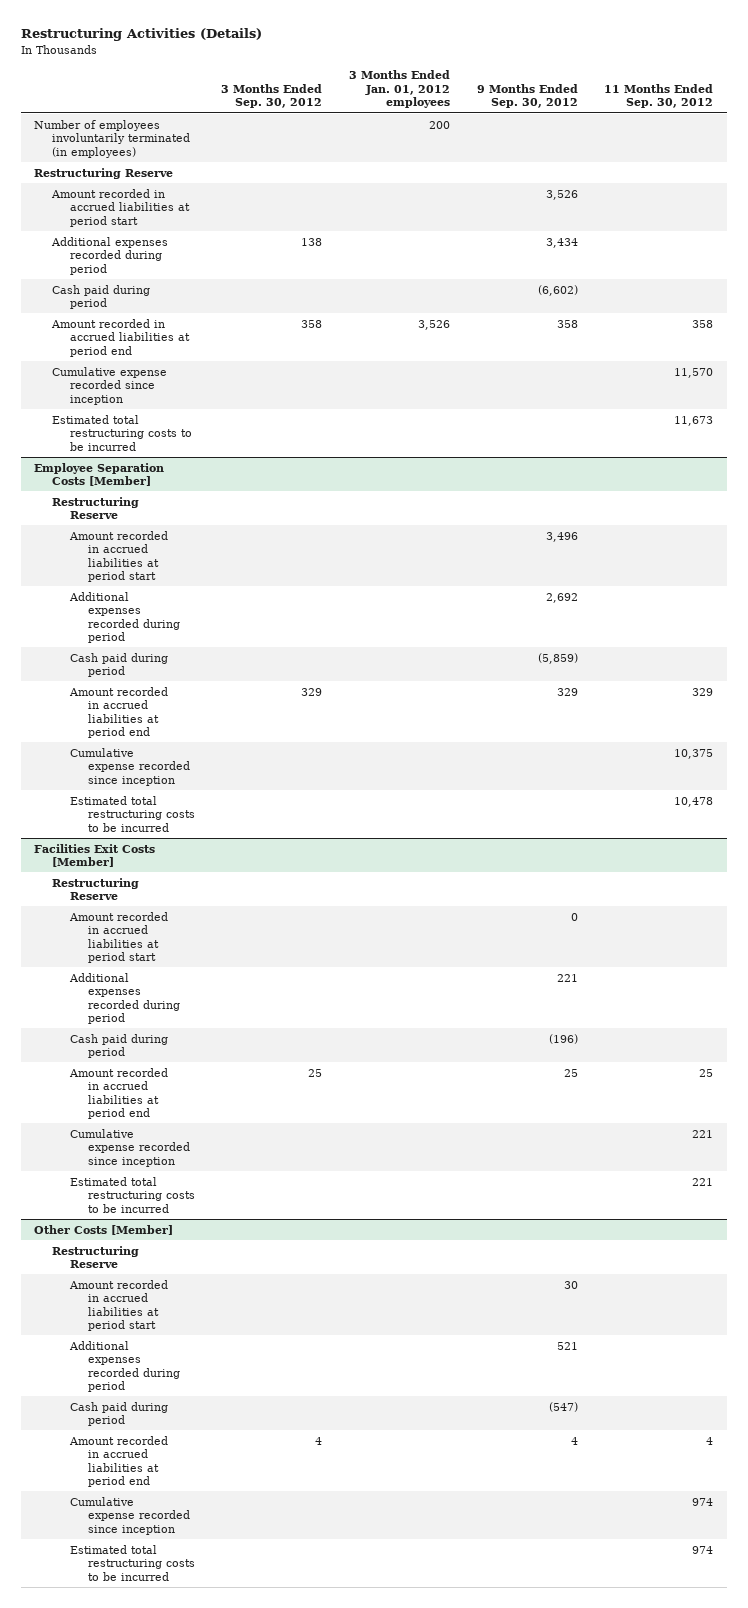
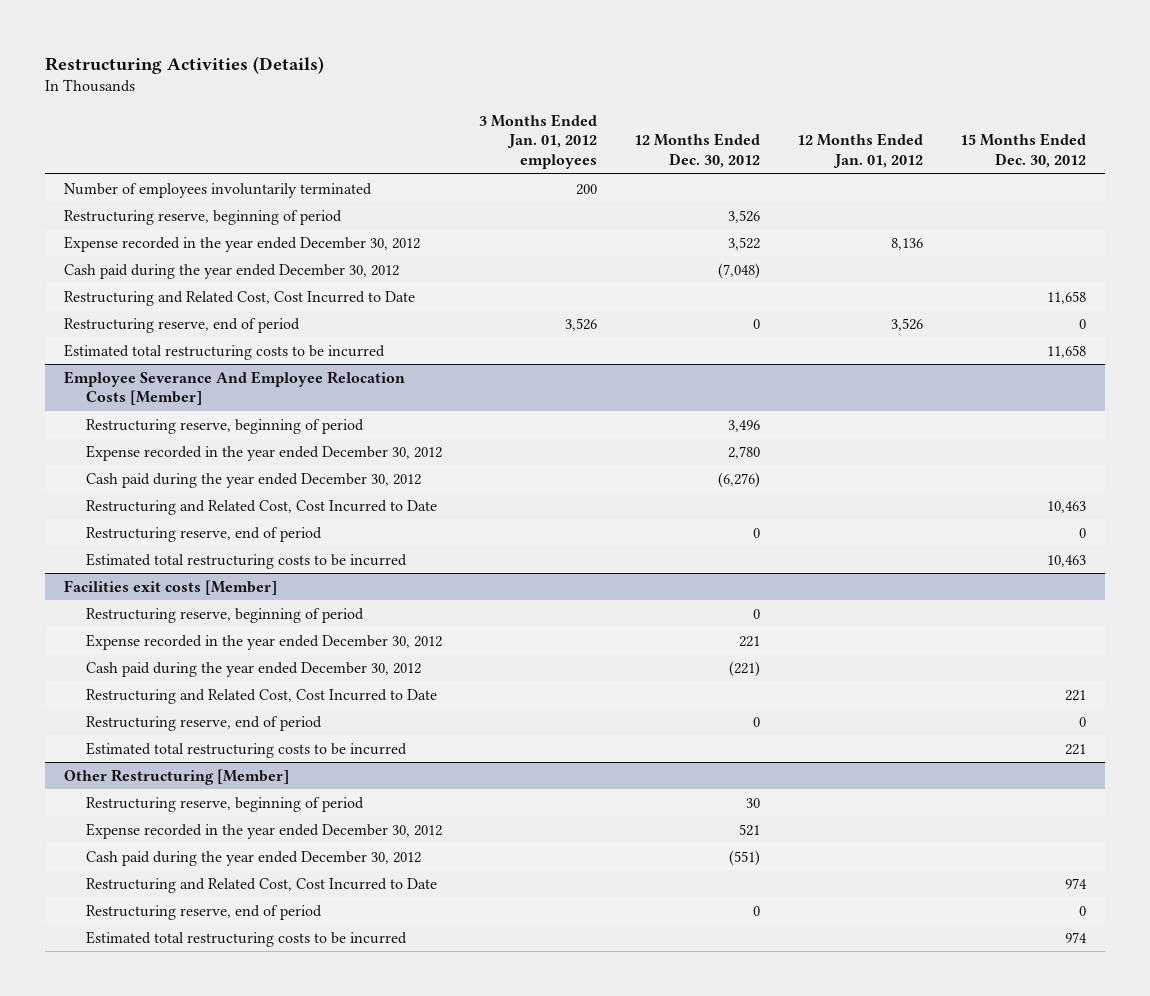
- | 3 Months Ended Sep. 30, 2012 | 3 Months Ended Jan. 01, 2012 employees | 9 Months Ended Sep. 30, 2012 | 11 Months Ended Sep. 30, 2012
+ | 3 Months Ended Jan. 01, 2012 employees | 12 Months Ended Dec. 30, 2012 | 12 Months Ended Jan. 01, 2012 | 15 Months Ended Dec. 30, 2012
- Number of employees involuntarily terminated (in employees) | | 200 | |
- Restructuring Reserve
- Amount recorded in accrued liabilities at period start | | | 3,526 |
- Additional expenses recorded during period | 138 | | 3,434 |
- Cash paid during period | | | (6,602) |
- Amount recorded in accrued liabilities at period end | 358 | 3,526 | 358 | 358
- Cumulative expense recorded since inception | | | | 11,570
+ Number of employees involuntarily terminated | 200 | | |
+ Restructuring reserve, beginning of period | | 3,526 | |
+ Expense recorded in the year ended December 30, 2012 | | 3,522 | 8,136 |
+ Cash paid during the year ended December 30, 2012 | | (7,048) | |
+ Restructuring and Related Cost, Cost Incurred to Date | | | | 11,658
+ Restructuring reserve, end of period | 3,526 | 0 | 3,526 | 0
- Employee Separation Costs [Member]
- Restructuring Reserve
- Amount recorded in accrued liabilities at period start | | | 3,496 |
- Additional expenses recorded during period | | | 2,692 |
- Cash paid during period | | | (5,859) |
- Amount recorded in accrued liabilities at period end | 329 | | 329 | 329
- Cumulative expense recorded since inception | | | | 10,375
- Estimated total restructuring costs to be incurred | | | | 10,478
- Facilities Exit Costs [Member]
- Restructuring Reserve
- Amount recorded in accrued liabilities at period start | | | 0 |
- Additional expenses recorded during period | | | 221 |
- Cash paid during period | | | (196) |
- Amount recorded in accrued liabilities at period end | 25 | | 25 | 25
- Cumulative expense recorded since inception | | | | 221
+ Employee Severance And Employee Relocation Costs [Member]
+ Restructuring reserve, beginning of period | | 3,496 | |
+ Expense recorded in the year ended December 30, 2012 | | 2,780 | |
+ Cash paid during the year ended December 30, 2012 | | (6,276) | |
+ Restructuring and Related Cost, Cost Incurred to Date | | | | 10,463
+ Restructuring reserve, end of period | | 0 | | 0
+ Estimated total restructuring costs to be incurred | | | | 10,463
+ Facilities exit costs [Member]
+ Restructuring reserve, beginning of period | | 0 | |
+ Expense recorded in the year ended December 30, 2012 | | 221 | |
+ Cash paid during the year ended December 30, 2012 | | (221) | |
+ Restructuring and Related Cost, Cost Incurred to Date | | | | 221
+ Restructuring reserve, end of period | | 0 | | 0
- Other Costs [Member]
- Restructuring Reserve
- Amount recorded in accrued liabilities at period start | | | 30 |
- Additional expenses recorded during period | | | 521 |
- Cash paid during period | | | (547) |
- Amount recorded in accrued liabilities at period end | 4 | | 4 | 4
- Cumulative expense recorded since inception | | | | 974
- Estimated total restructuring costs to be incurred | | | | 974
+ Other Restructuring [Member]
+ Restructuring reserve, beginning of period | | 30 | |
+ Expense recorded in the year ended December 30, 2012 | | 521 | |
+ Cash paid during the year ended December 30, 2012 | | (551) | |
+ Restructuring and Related Cost, Cost Incurred to Date | | | | 974
+ Restructuring reserve, end of period | | 0 | | 0
+ Estimated total restructuring costs to be incurred | | | | 974

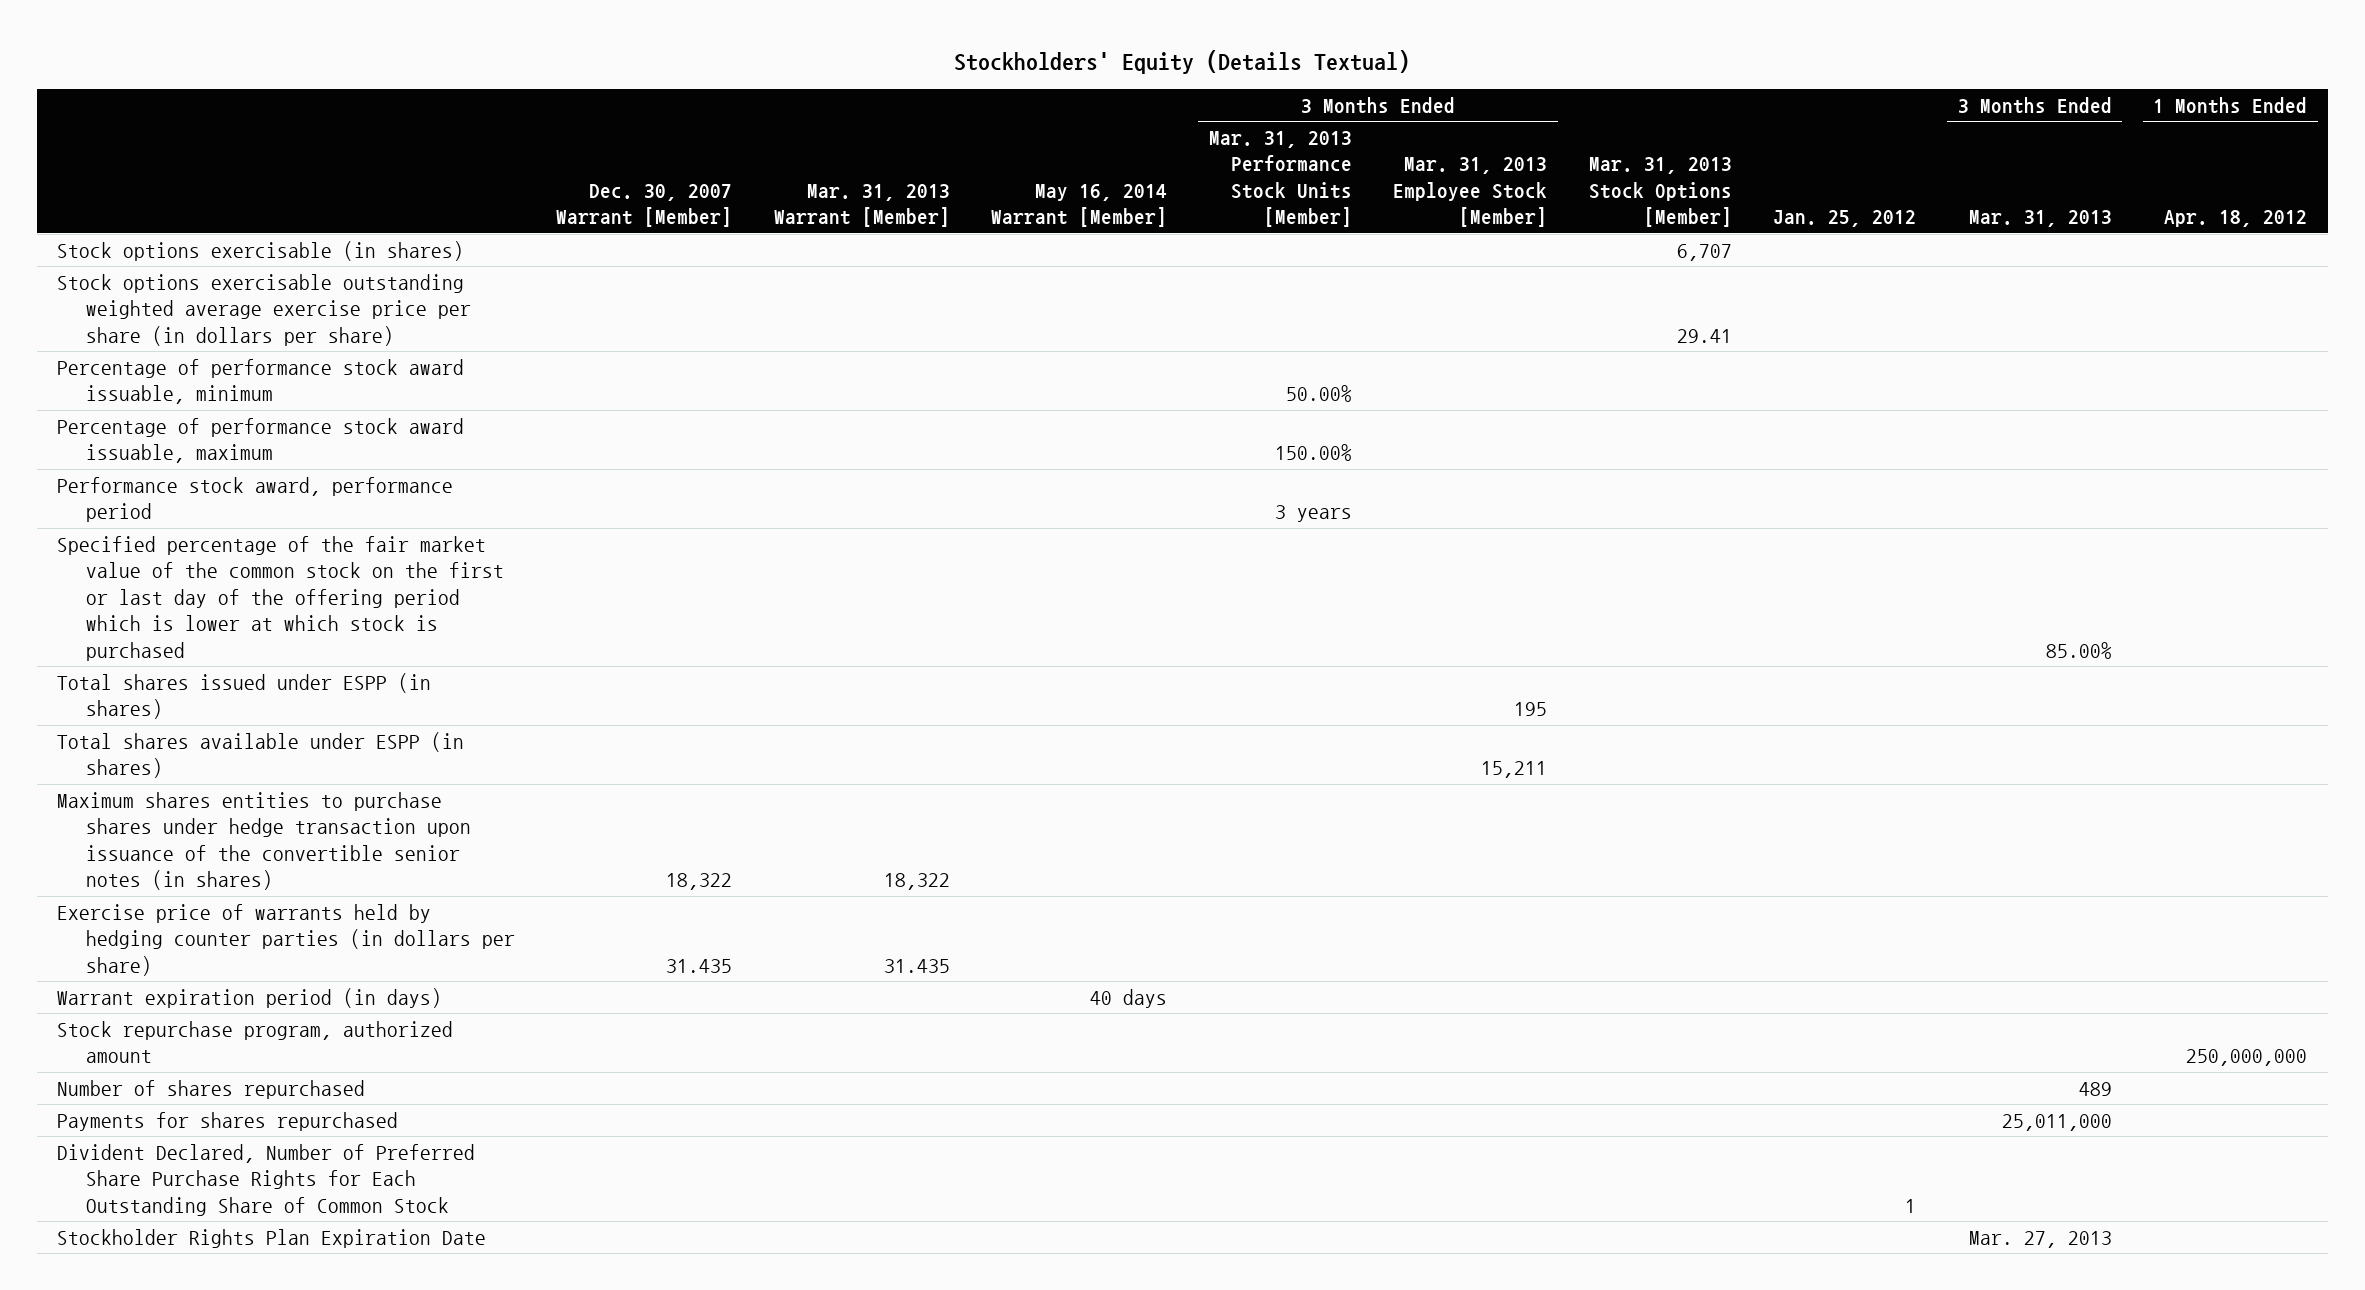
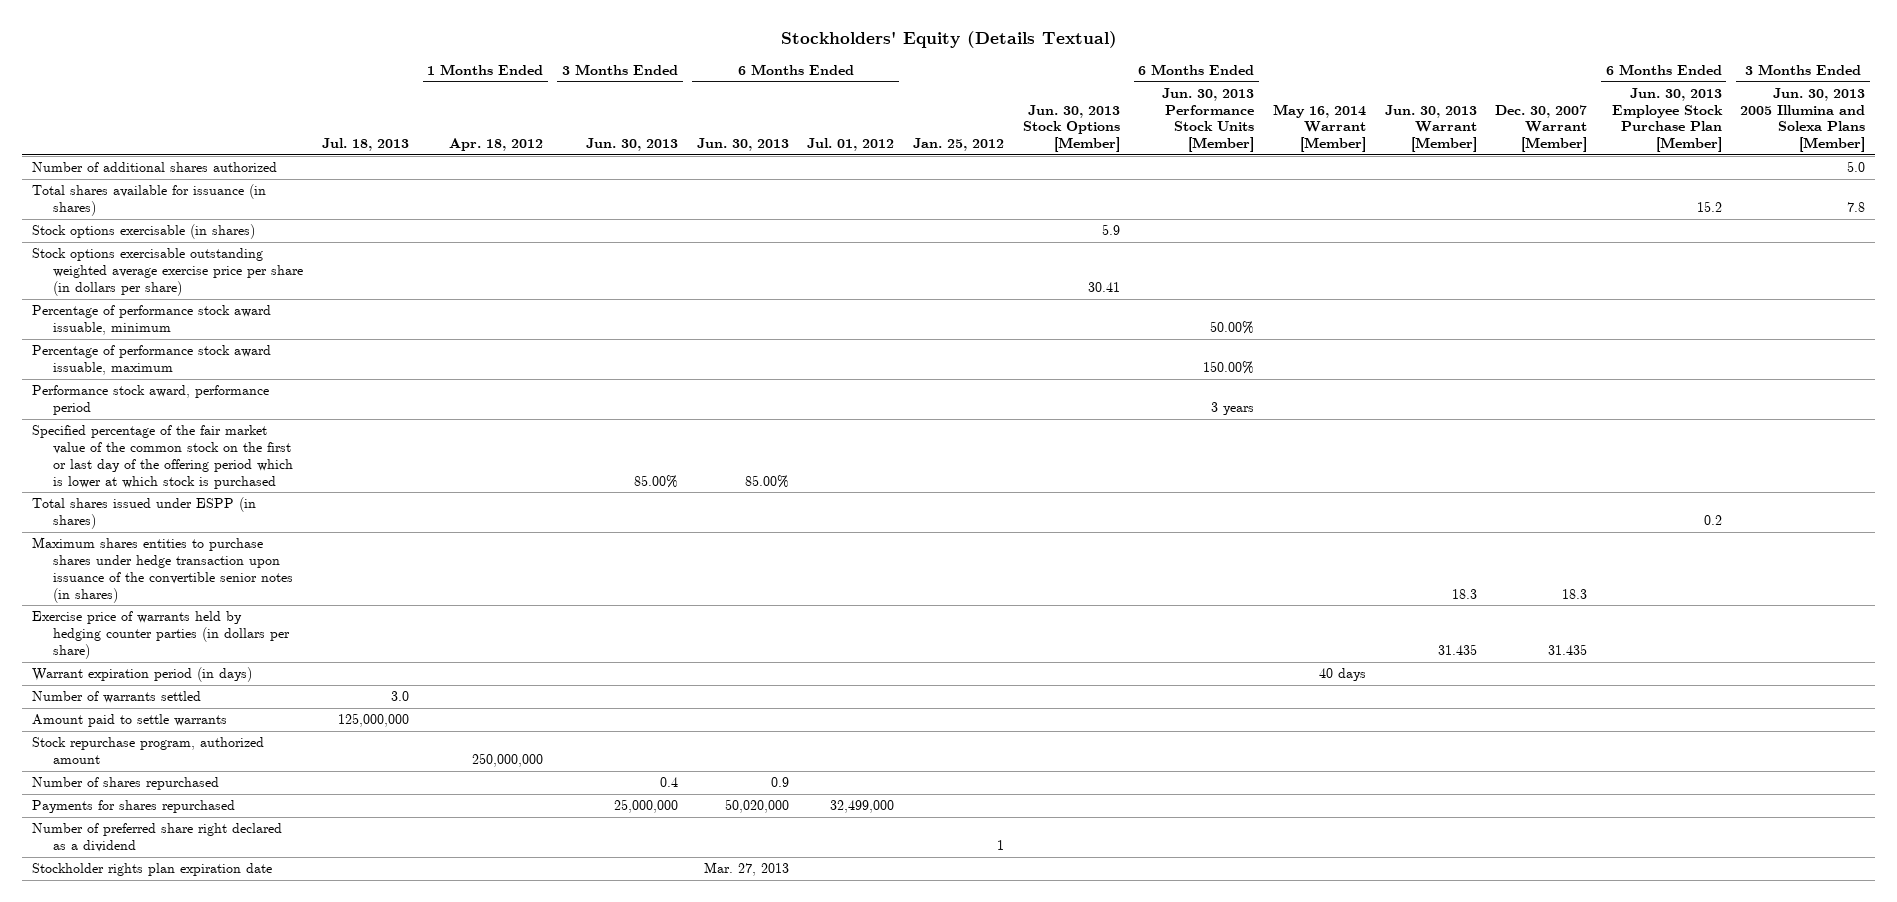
- | Dec. 30, 2007 Warrant [Member] | Mar. 31, 2013 Warrant [Member] | May 16, 2014 Warrant [Member] | 3 Months Ended Mar. 31, 2013 Performance Stock Units [Member] | 3 Months Ended Mar. 31, 2013 Employee Stock [Member] | Mar. 31, 2013 Stock Options [Member] | Jan. 25, 2012 | 3 Months Ended Mar. 31, 2013 | 1 Months Ended Apr. 18, 2012
+ | Jul. 18, 2013 | 1 Months Ended Apr. 18, 2012 | 3 Months Ended Jun. 30, 2013 | 6 Months Ended Jun. 30, 2013 | 6 Months Ended Jul. 01, 2012 | Jan. 25, 2012 | Jun. 30, 2013 Stock Options [Member] | 6 Months Ended Jun. 30, 2013 Performance Stock Units [Member] | May 16, 2014 Warrant [Member] | Jun. 30, 2013 Warrant [Member] | Dec. 30, 2007 Warrant [Member] | 6 Months Ended Jun. 30, 2013 Employee Stock Purchase Plan [Member] | 3 Months Ended Jun. 30, 2013 2005 Illumina and Solexa Plans [Member]
+ Number of additional shares authorized | | | | | | | | | | | | | 5.0
+ Total shares available for issuance (in shares) | | | | | | | | | | | | 15.2 | 7.8
- Total shares available under ESPP (in shares) | | | | | 15,211 | | | |
- Maximum shares entities to purchase shares under hedge transaction upon issuance of the convertible senior notes (in shares) | 18,322 | 18,322 | | | | | | |
+ Maximum shares entities to purchase shares under hedge transaction upon issuance of the convertible senior notes (in shares) | | | | | | | | | | 18.3 | 18.3 | |
+ Number of warrants settled | 3.0 | | | | | | | | | | | |
+ Amount paid to settle warrants | 125,000,000 | | | | | | | | | | | |
- Divident Declared, Number of Preferred Share Purchase Rights for Each Outstanding Share of Common Stock | | | | | | | 1 | |
- Stockholder Rights Plan Expiration Date | | | | | | | | Mar. 27, 2013 |
+ Number of preferred share right declared as a dividend | | | | | | 1 | | | | | | |
+ Stockholder rights plan expiration date | | | | Mar. 27, 2013 | | | | | | | | |

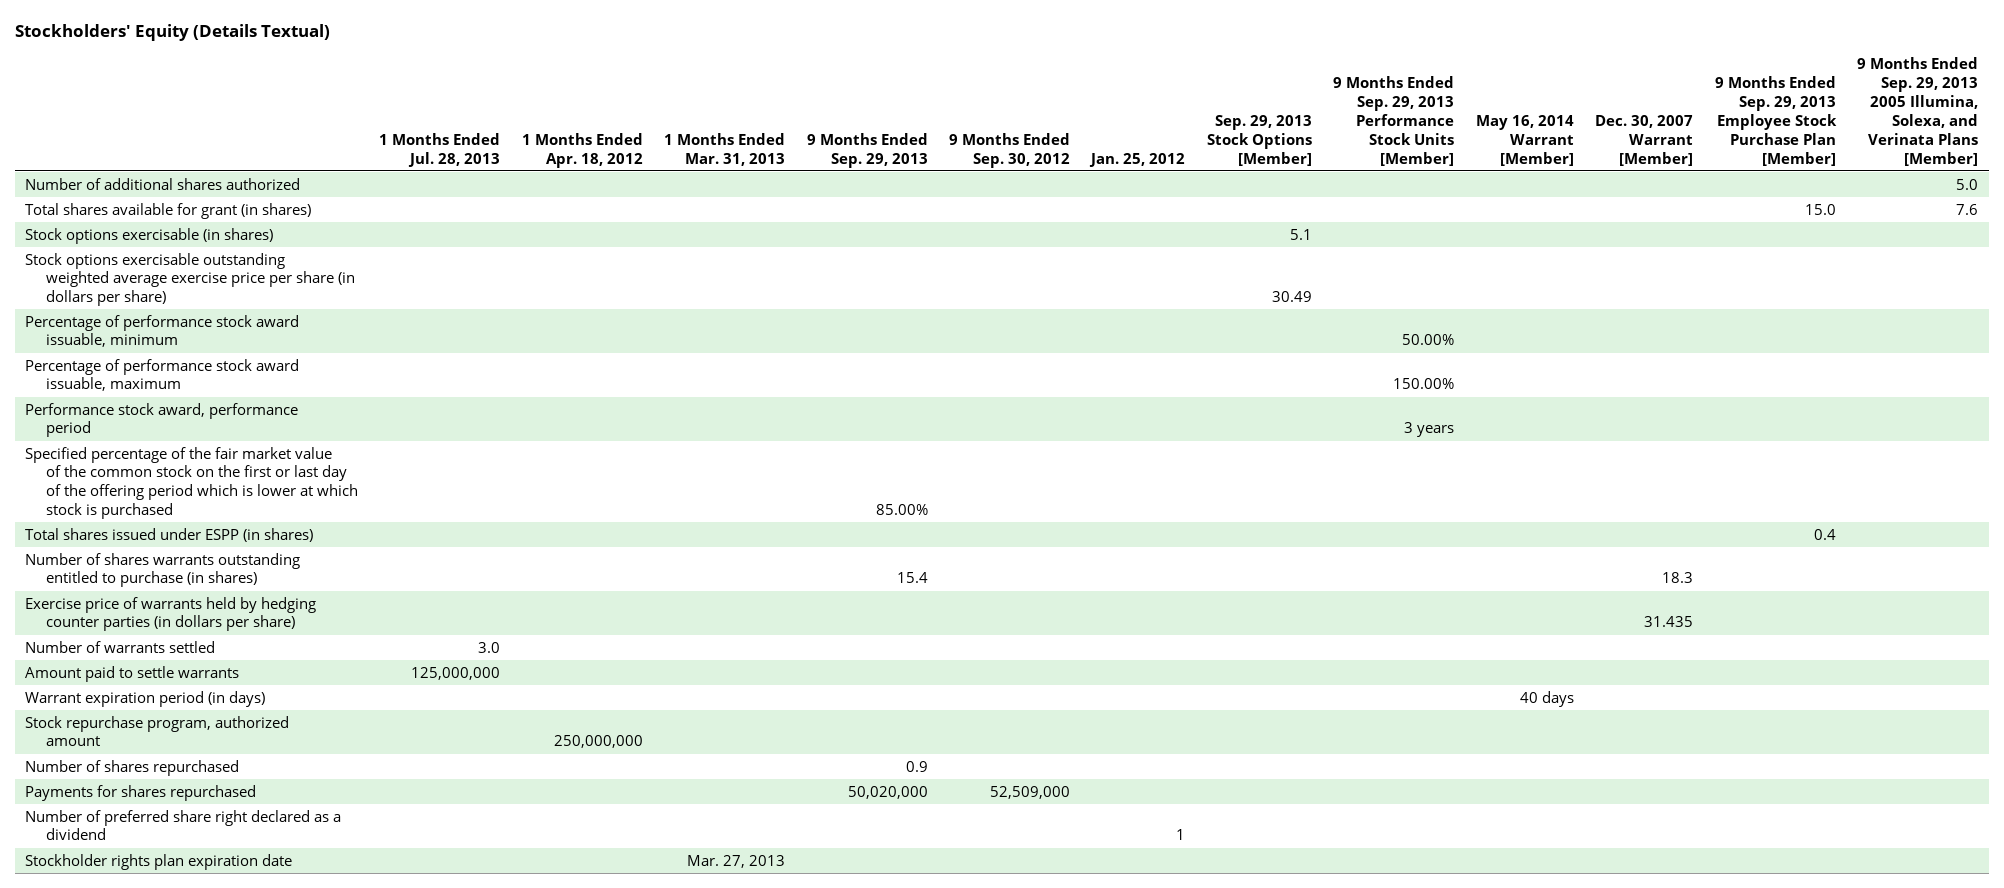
- | Jul. 18, 2013 | 1 Months Ended Apr. 18, 2012 | 3 Months Ended Jun. 30, 2013 | 6 Months Ended Jun. 30, 2013 | 6 Months Ended Jul. 01, 2012 | Jan. 25, 2012 | Jun. 30, 2013 Stock Options [Member] | 6 Months Ended Jun. 30, 2013 Performance Stock Units [Member] | May 16, 2014 Warrant [Member] | Jun. 30, 2013 Warrant [Member] | Dec. 30, 2007 Warrant [Member] | 6 Months Ended Jun. 30, 2013 Employee Stock Purchase Plan [Member] | 3 Months Ended Jun. 30, 2013 2005 Illumina and Solexa Plans [Member]
+ | 1 Months Ended Jul. 28, 2013 | 1 Months Ended Apr. 18, 2012 | 1 Months Ended Mar. 31, 2013 | 9 Months Ended Sep. 29, 2013 | 9 Months Ended Sep. 30, 2012 | Jan. 25, 2012 | Sep. 29, 2013 Stock Options [Member] | 9 Months Ended Sep. 29, 2013 Performance Stock Units [Member] | May 16, 2014 Warrant [Member] | Dec. 30, 2007 Warrant [Member] | 9 Months Ended Sep. 29, 2013 Employee Stock Purchase Plan [Member] | 9 Months Ended Sep. 29, 2013 2005 Illumina, Solexa, and Verinata Plans [Member]
- Total shares available for issuance (in shares) | | | | | | | | | | | | 15.2 | 7.8
+ Total shares available for grant (in shares) | | | | | | | | | | | 15.0 | 7.6
- Maximum shares entities to purchase shares under hedge transaction upon issuance of the convertible senior notes (in shares) | | | | | | | | | | 18.3 | 18.3 | |
+ Number of shares warrants outstanding entitled to purchase (in shares) | | | | 15.4 | | | | | | 18.3 | |
moved down: Warrant expiration period (in days) | | | | | | | | | 40 days | | |

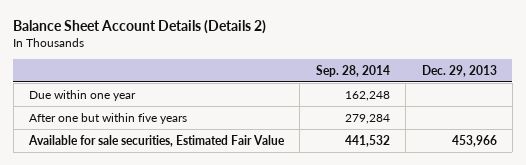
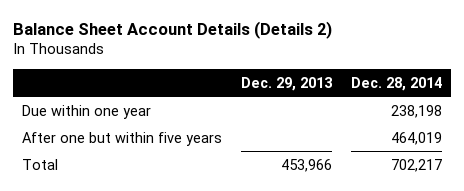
- | Sep. 28, 2014 | Dec. 29, 2013
+ | Dec. 29, 2013 | Dec. 28, 2014
- Available for sale securities, Estimated Fair Value | 441,532 | 453,966
+ Total | 453,966 | 702,217

